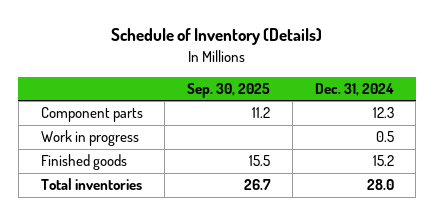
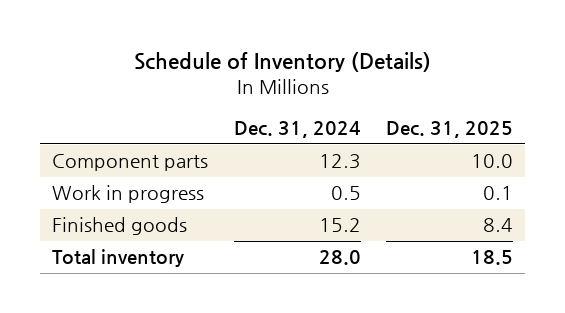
- | Sep. 30, 2025 | Dec. 31, 2024
+ | Dec. 31, 2024 | Dec. 31, 2025
- Total inventories | 26.7 | 28.0
+ Total inventory | 28.0 | 18.5

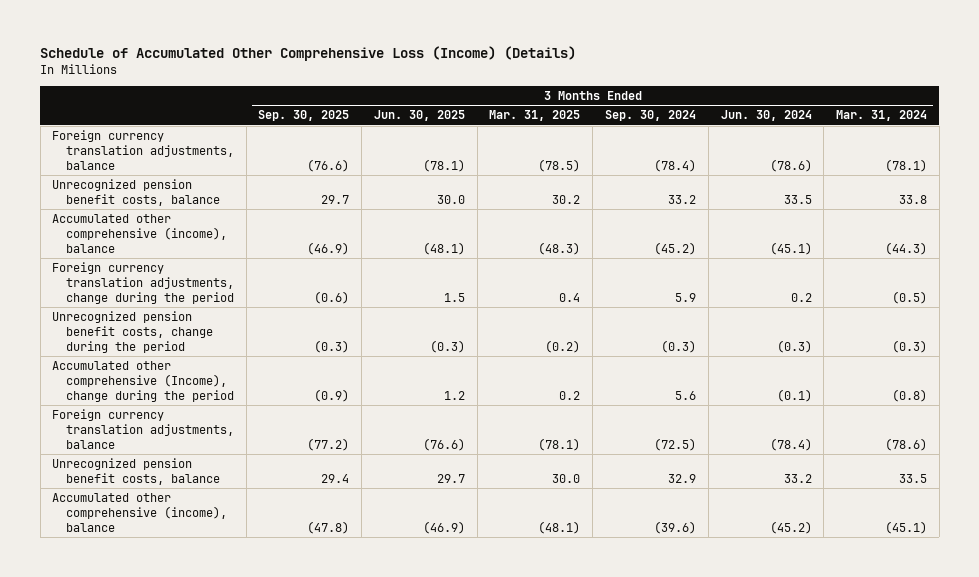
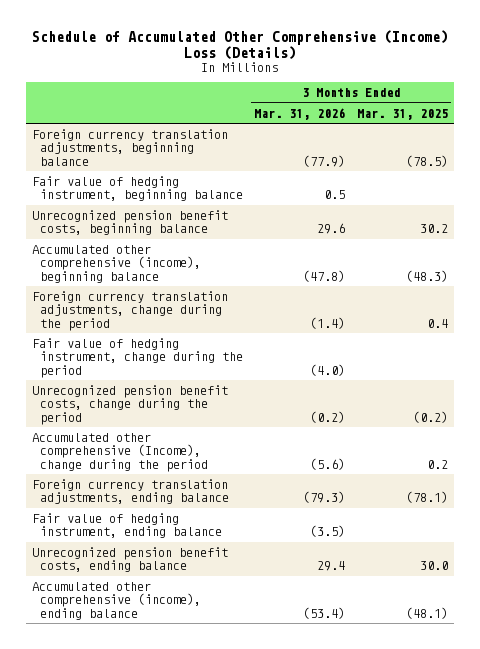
- Schedule of Accumulated Other Comprehensive Loss (Income) (Details)
+ Schedule of Accumulated Other Comprehensive (Income) Loss (Details)
- | 3 Months Ended Sep. 30, 2025 | 3 Months Ended Jun. 30, 2025 | 3 Months Ended Mar. 31, 2025 | 3 Months Ended Sep. 30, 2024 | 3 Months Ended Jun. 30, 2024 | 3 Months Ended Mar. 31, 2024
+ | 3 Months Ended Mar. 31, 2026 | 3 Months Ended Mar. 31, 2025
- Foreign currency translation adjustments, balance | (76.6) | (78.1) | (78.5) | (78.4) | (78.6) | (78.1)
- Unrecognized pension benefit costs, balance | 29.7 | 30.0 | 30.2 | 33.2 | 33.5 | 33.8
- Accumulated other comprehensive (income), balance | (46.9) | (48.1) | (48.3) | (45.2) | (45.1) | (44.3)
+ Foreign currency translation adjustments, beginning balance | (77.9) | (78.5)
+ Fair value of hedging instrument, beginning balance | 0.5 |
+ Unrecognized pension benefit costs, beginning balance | 29.6 | 30.2
+ Accumulated other comprehensive (income), beginning balance | (47.8) | (48.3)
+ Fair value of hedging instrument, change during the period | (4.0) |
- Foreign currency translation adjustments, balance | (77.2) | (76.6) | (78.1) | (72.5) | (78.4) | (78.6)
- Unrecognized pension benefit costs, balance | 29.4 | 29.7 | 30.0 | 32.9 | 33.2 | 33.5
- Accumulated other comprehensive (income), balance | (47.8) | (46.9) | (48.1) | (39.6) | (45.2) | (45.1)
+ Foreign currency translation adjustments, ending balance | (79.3) | (78.1)
+ Fair value of hedging instrument, ending balance | (3.5) |
+ Unrecognized pension benefit costs, ending balance | 29.4 | 30.0
+ Accumulated other comprehensive (income), ending balance | (53.4) | (48.1)

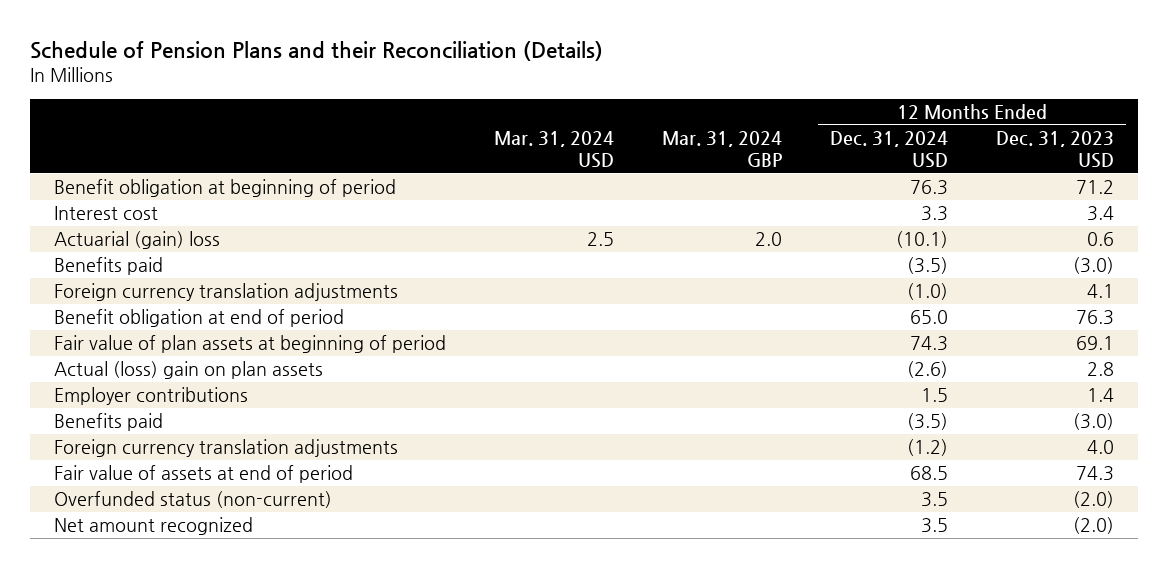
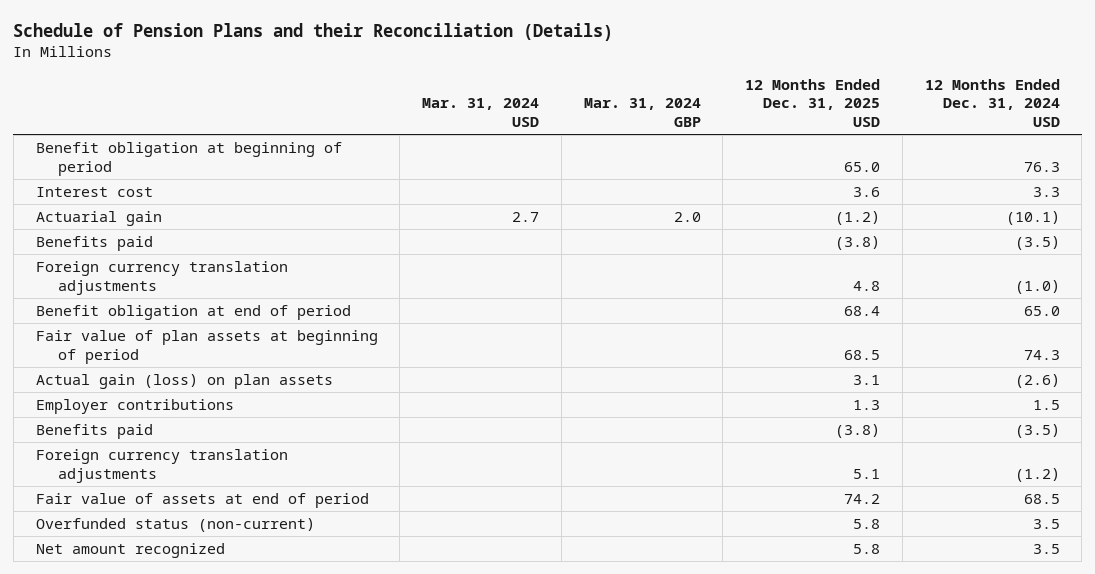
- | Mar. 31, 2024 USD | Mar. 31, 2024 GBP | 12 Months Ended Dec. 31, 2024 USD | 12 Months Ended Dec. 31, 2023 USD
+ | Mar. 31, 2024 USD | Mar. 31, 2024 GBP | 12 Months Ended Dec. 31, 2025 USD | 12 Months Ended Dec. 31, 2024 USD
- Actuarial (gain) loss | 2.5 | 2.0 | (10.1) | 0.6
+ Actuarial gain | 2.7 | 2.0 | (1.2) | (10.1)
- Actual (loss) gain on plan assets | | | (2.6) | 2.8
+ Actual gain (loss) on plan assets | | | 3.1 | (2.6)

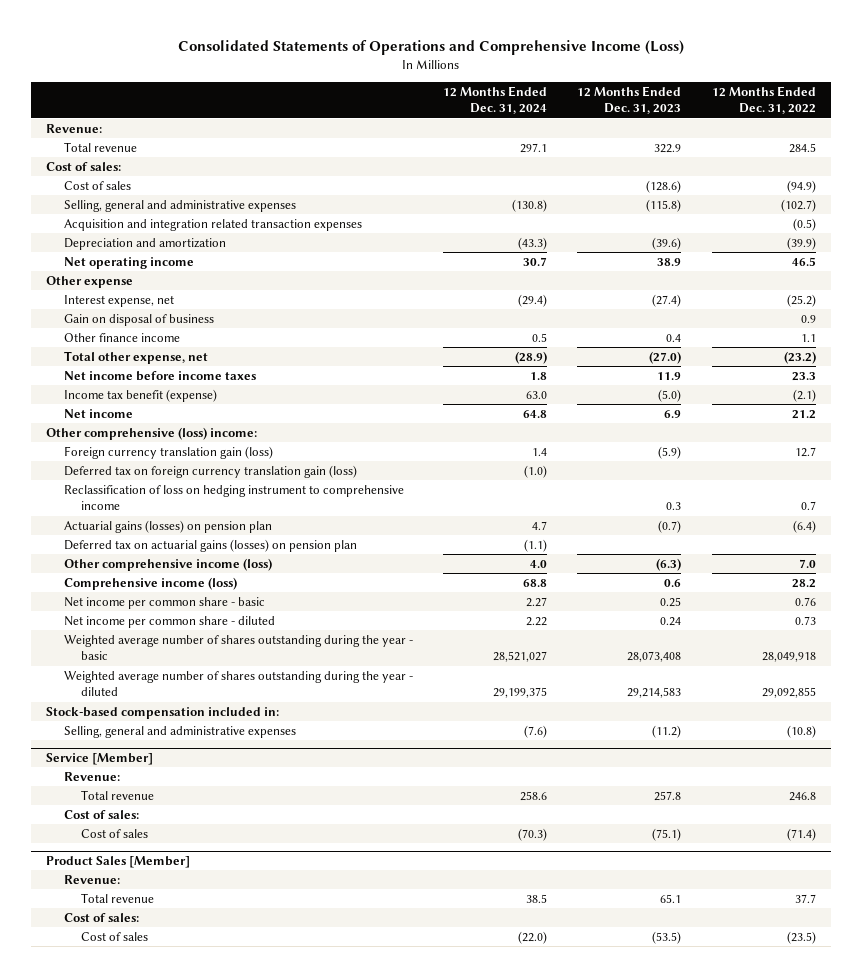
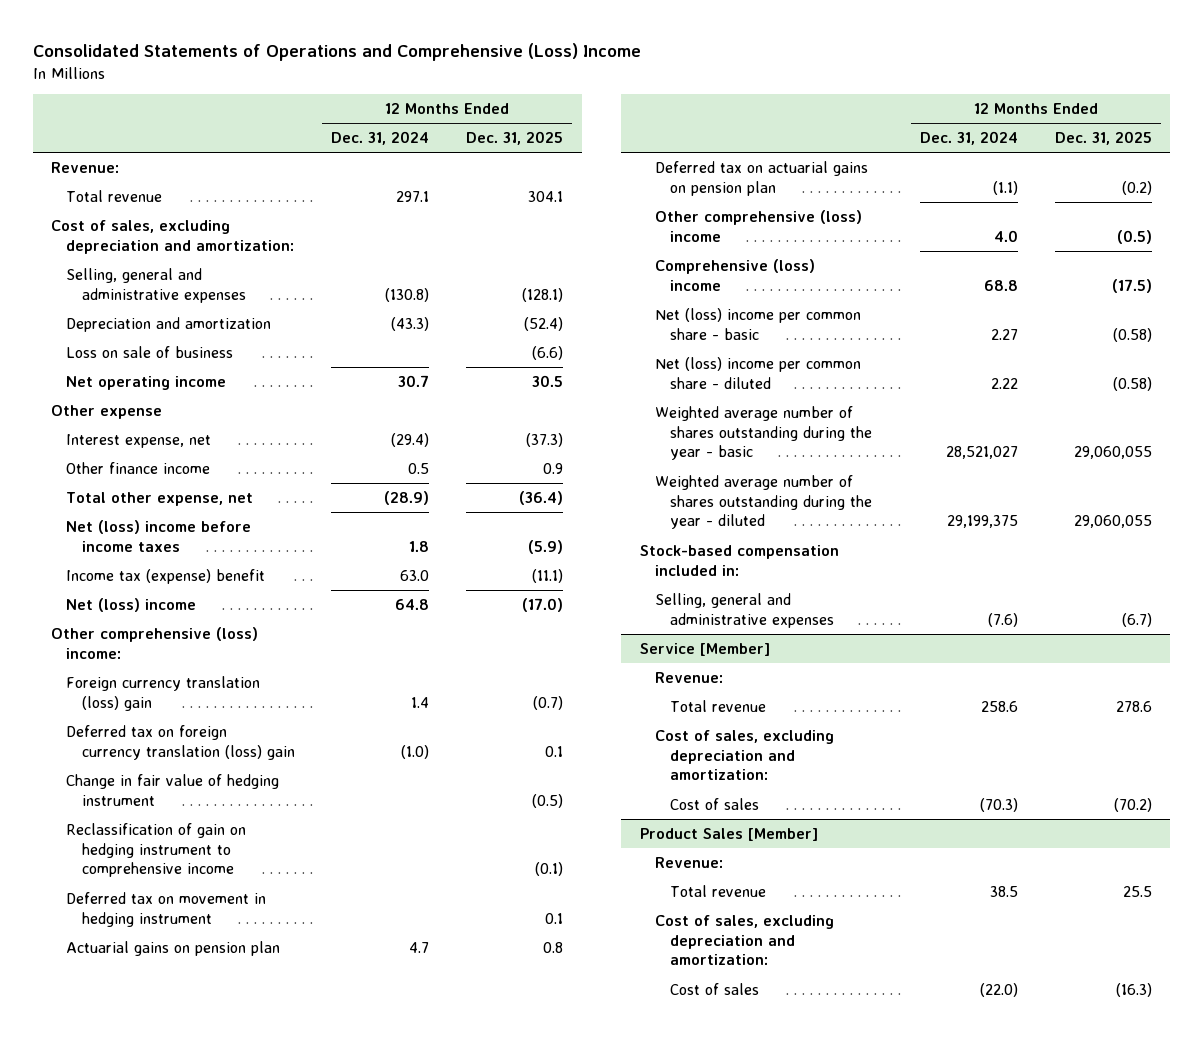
- Consolidated Statements of Operations and Comprehensive Income (Loss)
+ Consolidated Statements of Operations and Comprehensive (Loss) Income
- | 12 Months Ended Dec. 31, 2024 | 12 Months Ended Dec. 31, 2023 | 12 Months Ended Dec. 31, 2022
+ | 12 Months Ended Dec. 31, 2024 | 12 Months Ended Dec. 31, 2025
- Cost of sales:
- Cost of sales | | (128.6) | (94.9)
+ Cost of sales, excluding depreciation and amortization:
- Acquisition and integration related transaction expenses | | | (0.5)
+ Loss on sale of business | | (6.6)
- Gain on disposal of business | | | 0.9
- Net income before income taxes | 1.8 | 11.9 | 23.3
- Income tax benefit (expense) | 63.0 | (5.0) | (2.1)
- Net income | 64.8 | 6.9 | 21.2
+ Net (loss) income before income taxes | 1.8 | (5.9)
+ Income tax (expense) benefit | 63.0 | (11.1)
+ Net (loss) income | 64.8 | (17.0)
- Foreign currency translation gain (loss) | 1.4 | (5.9) | 12.7
- Deferred tax on foreign currency translation gain (loss) | (1.0) | |
- Reclassification of loss on hedging instrument to comprehensive income | | 0.3 | 0.7
- Actuarial gains (losses) on pension plan | 4.7 | (0.7) | (6.4)
- Deferred tax on actuarial gains (losses) on pension plan | (1.1) | |
- Other comprehensive income (loss) | 4.0 | (6.3) | 7.0
- Comprehensive income (loss) | 68.8 | 0.6 | 28.2
- Net income per common share - basic | 2.27 | 0.25 | 0.76
- Net income per common share - diluted | 2.22 | 0.24 | 0.73
+ Foreign currency translation (loss) gain | 1.4 | (0.7)
+ Deferred tax on foreign currency translation (loss) gain | (1.0) | 0.1
+ Change in fair value of hedging instrument | | (0.5)
+ Reclassification of gain on hedging instrument to comprehensive income | | (0.1)
+ Deferred tax on movement in hedging instrument | | 0.1
+ Actuarial gains on pension plan | 4.7 | 0.8
+ Deferred tax on actuarial gains on pension plan | (1.1) | (0.2)
+ Other comprehensive (loss) income | 4.0 | (0.5)
+ Comprehensive (loss) income | 68.8 | (17.5)
+ Net (loss) income per common share - basic | 2.27 | (0.58)
+ Net (loss) income per common share - diluted | 2.22 | (0.58)
@ Service [Member]
- Cost of sales:
+ Cost of sales, excluding depreciation and amortization:
@ Product Sales [Member]
- Cost of sales:
+ Cost of sales, excluding depreciation and amortization:

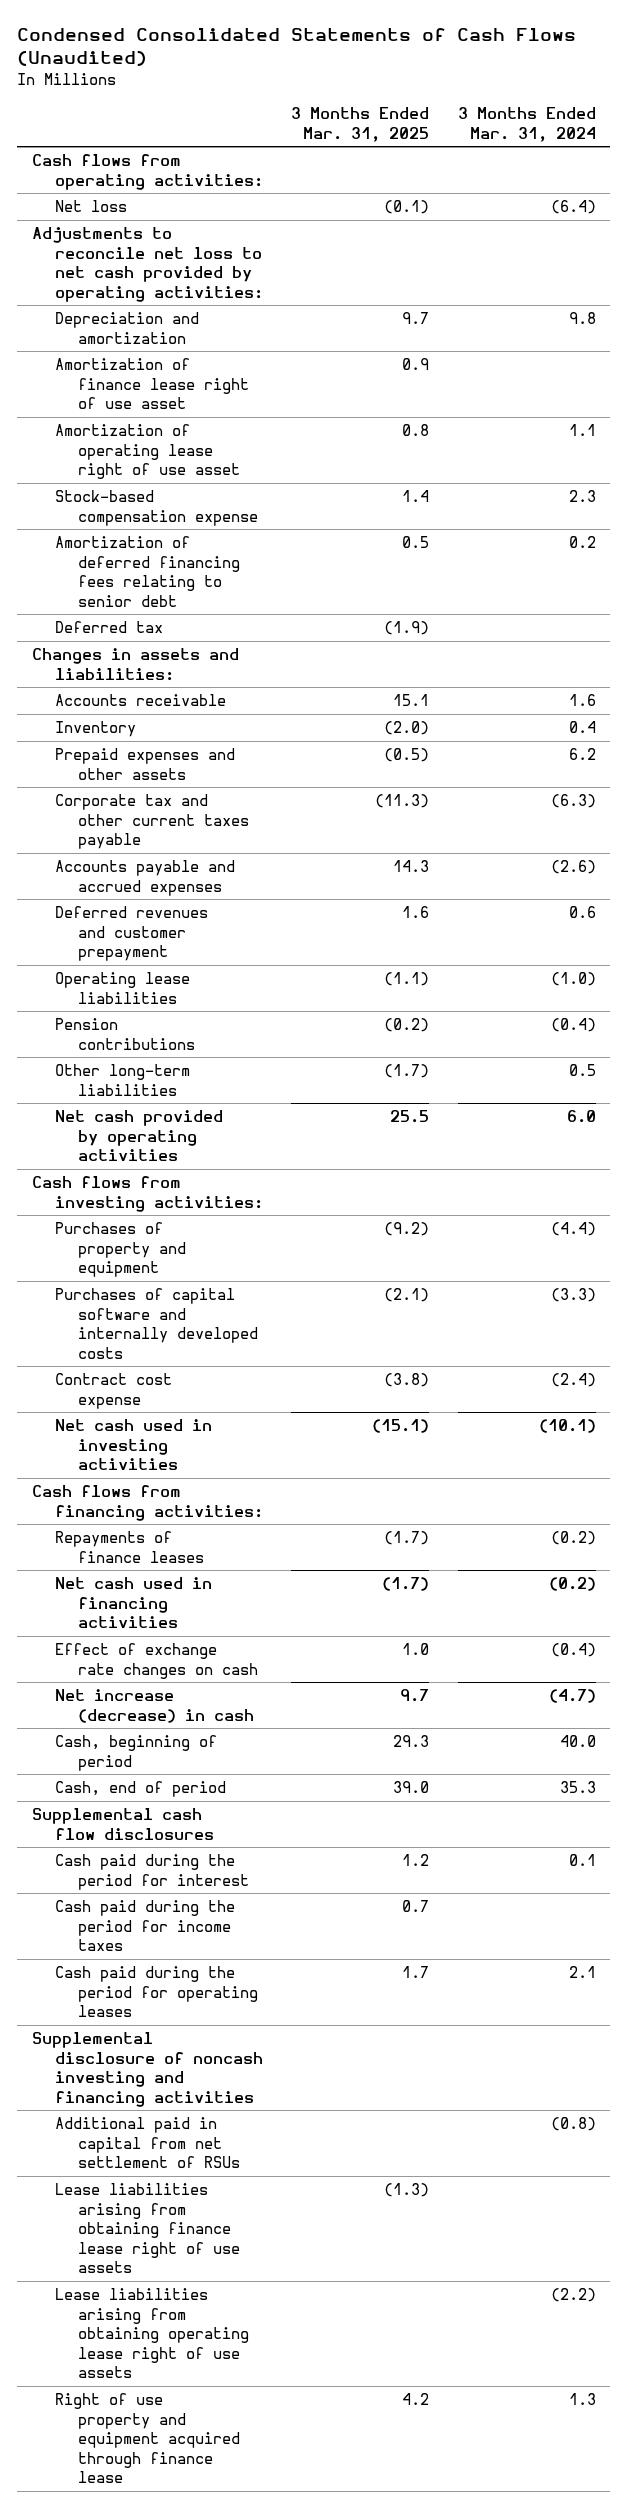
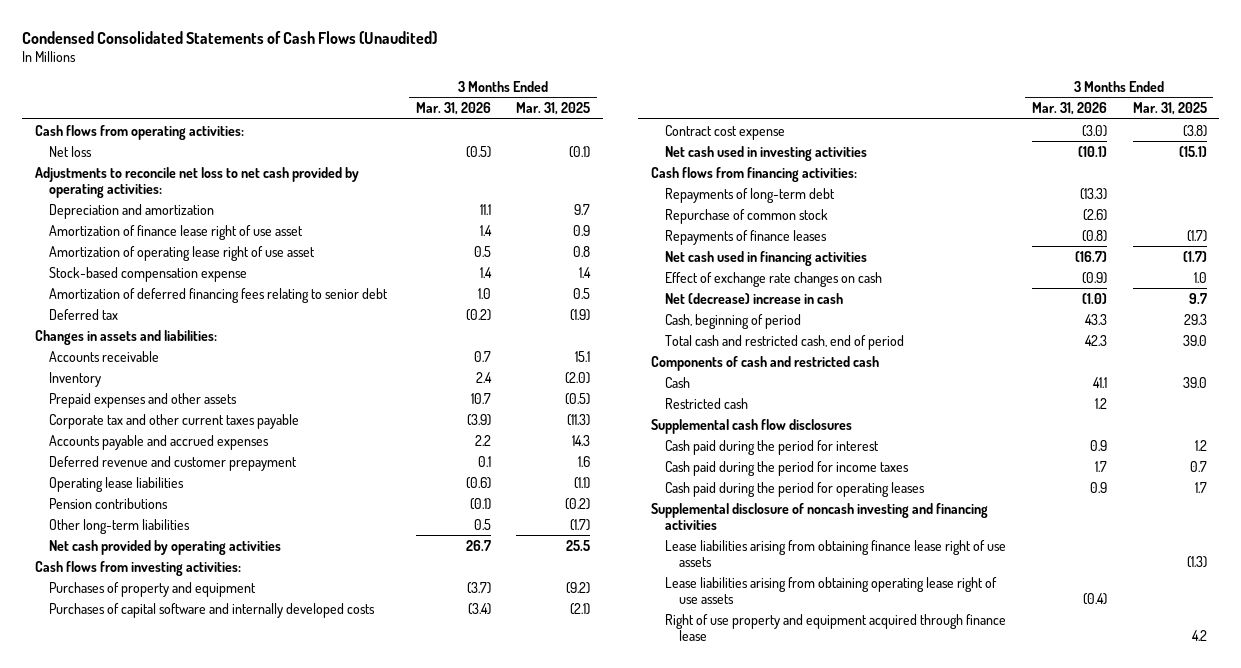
- | 3 Months Ended Mar. 31, 2025 | 3 Months Ended Mar. 31, 2024
+ | 3 Months Ended Mar. 31, 2026 | 3 Months Ended Mar. 31, 2025
- Deferred revenues and customer prepayment | 1.6 | 0.6
+ Deferred revenue and customer prepayment | 0.1 | 1.6
+ Repayments of long-term debt | (13.3) |
+ Repurchase of common stock | (2.6) |
- Net increase (decrease) in cash | 9.7 | (4.7)
+ Net (decrease) increase in cash | (1.0) | 9.7
- Cash, end of period | 39.0 | 35.3
+ Total cash and restricted cash, end of period | 42.3 | 39.0
+ Components of cash and restricted cash
+ Cash | 41.1 | 39.0
+ Restricted cash | 1.2 |
- Additional paid in capital from net settlement of RSUs | | (0.8)

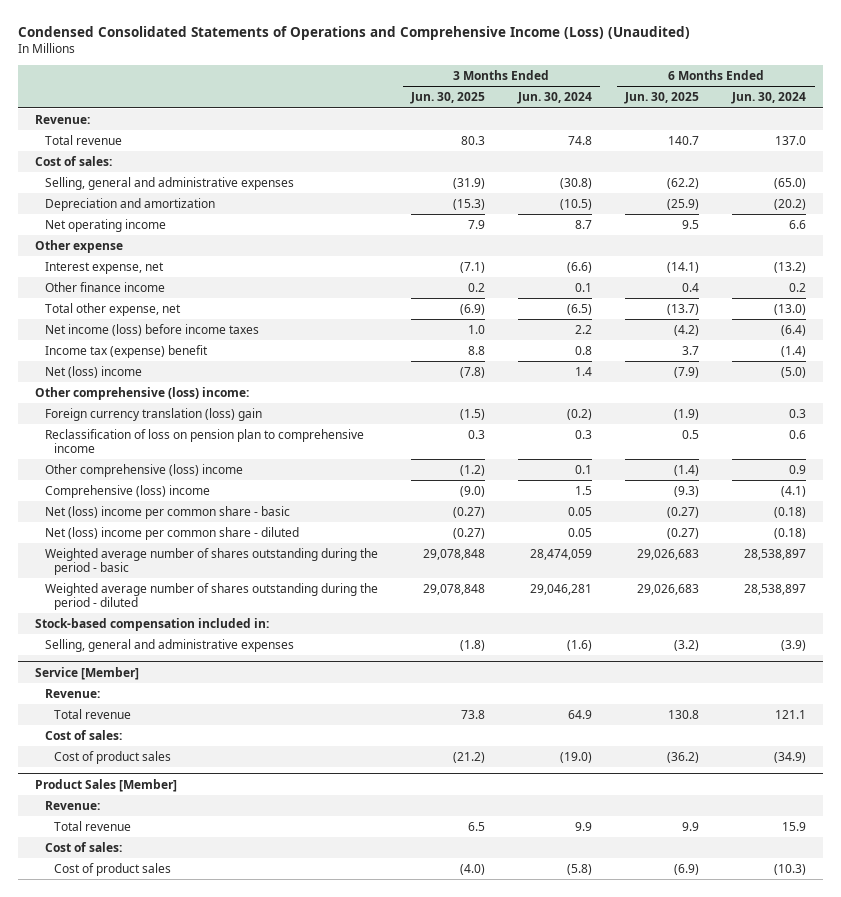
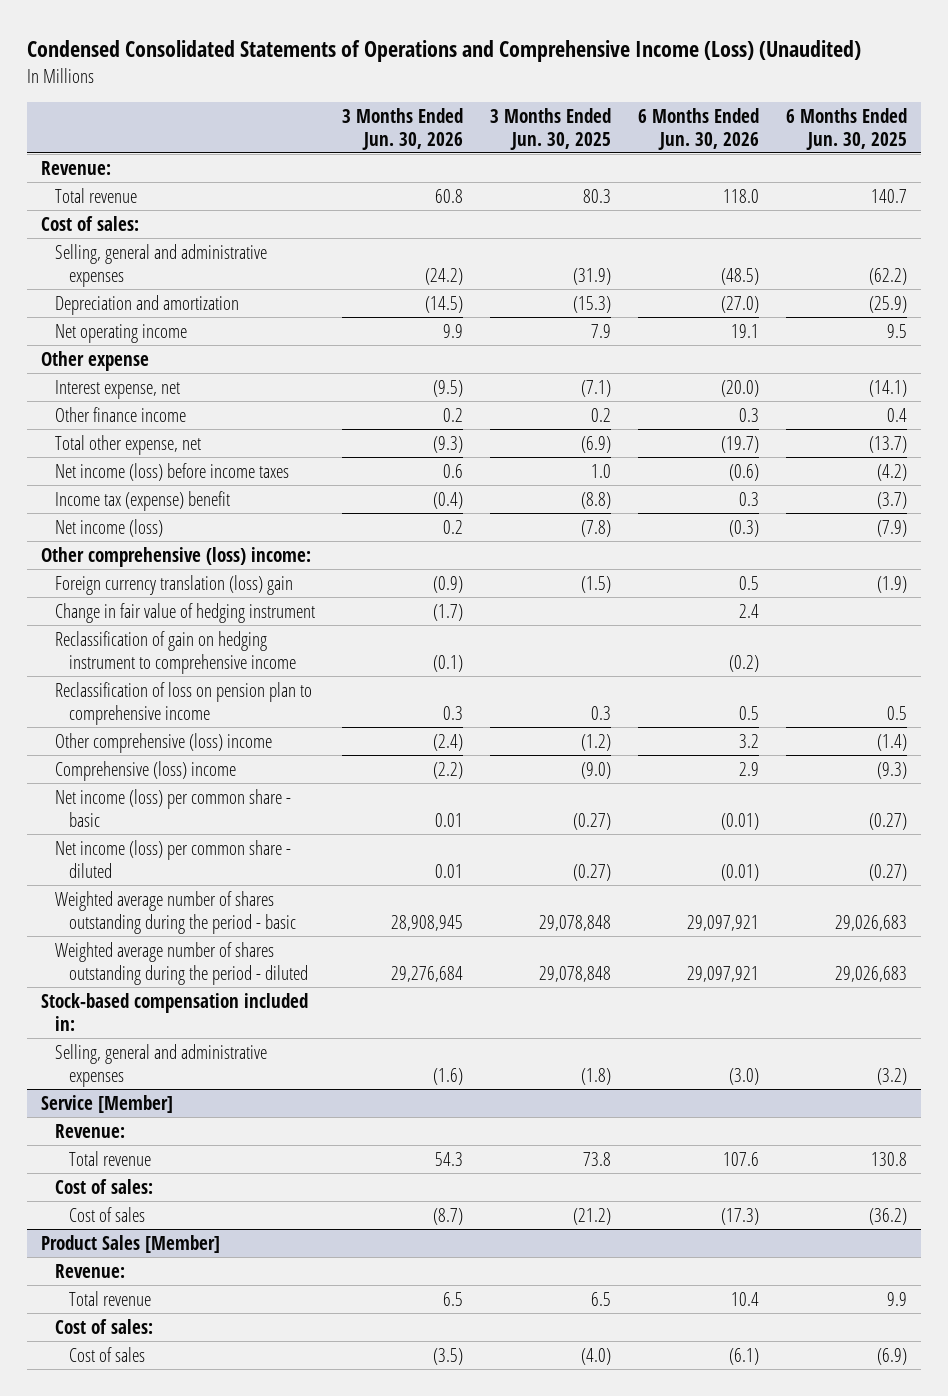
- | 3 Months Ended Jun. 30, 2025 | 3 Months Ended Jun. 30, 2024 | 6 Months Ended Jun. 30, 2025 | 6 Months Ended Jun. 30, 2024
+ | 3 Months Ended Jun. 30, 2026 | 3 Months Ended Jun. 30, 2025 | 6 Months Ended Jun. 30, 2026 | 6 Months Ended Jun. 30, 2025
- Income tax (expense) benefit | 8.8 | 0.8 | 3.7 | (1.4)
- Net (loss) income | (7.8) | 1.4 | (7.9) | (5.0)
+ Income tax (expense) benefit | (0.4) | (8.8) | 0.3 | (3.7)
+ Net income (loss) | 0.2 | (7.8) | (0.3) | (7.9)
+ Change in fair value of hedging instrument | (1.7) | | 2.4 |
+ Reclassification of gain on hedging instrument to comprehensive income | (0.1) | | (0.2) |
- Net (loss) income per common share - basic | (0.27) | 0.05 | (0.27) | (0.18)
- Net (loss) income per common share - diluted | (0.27) | 0.05 | (0.27) | (0.18)
+ Net income (loss) per common share - basic | 0.01 | (0.27) | (0.01) | (0.27)
+ Net income (loss) per common share - diluted | 0.01 | (0.27) | (0.01) | (0.27)
@ Service [Member]
- Cost of product sales | (21.2) | (19.0) | (36.2) | (34.9)
+ Cost of sales | (8.7) | (21.2) | (17.3) | (36.2)
@ Product Sales [Member]
- Cost of product sales | (4.0) | (5.8) | (6.9) | (10.3)
+ Cost of sales | (3.5) | (4.0) | (6.1) | (6.9)

